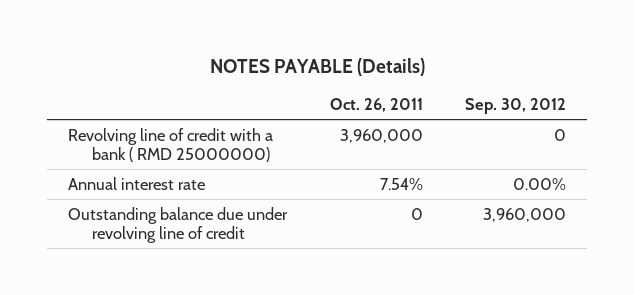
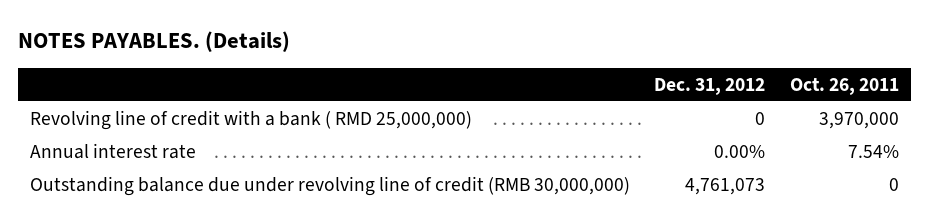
- NOTES PAYABLE (Details)
+ NOTES PAYABLES. (Details)
- | Oct. 26, 2011 | Sep. 30, 2012
+ | Dec. 31, 2012 | Oct. 26, 2011
- Revolving line of credit with a bank ( RMD 25000000) | 3,960,000 | 0
+ Revolving line of credit with a bank ( RMD 25,000,000) | 0 | 3,970,000
- Outstanding balance due under revolving line of credit | 0 | 3,960,000
+ Outstanding balance due under revolving line of credit (RMB 30,000,000) | 4,761,073 | 0

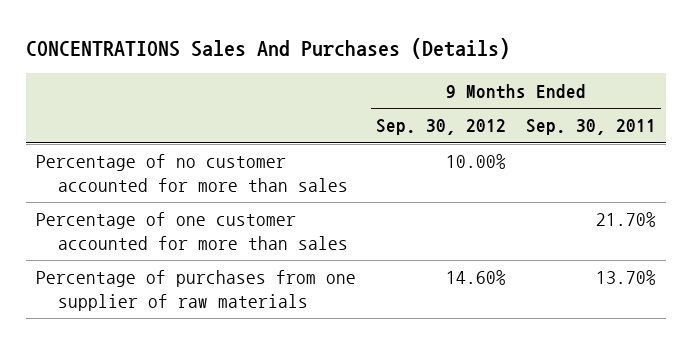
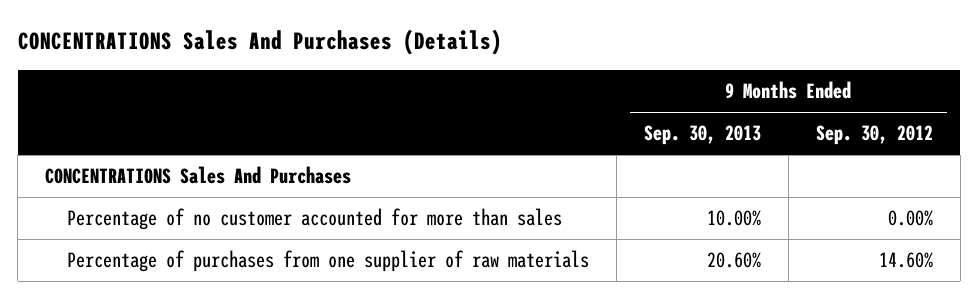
- | 9 Months Ended Sep. 30, 2012 | 9 Months Ended Sep. 30, 2011
+ | 9 Months Ended Sep. 30, 2013 | 9 Months Ended Sep. 30, 2012
- Percentage of no customer accounted for more than sales | 10.00% |
- Percentage of one customer accounted for more than sales | | 21.70%
+ CONCENTRATIONS Sales And Purchases
+ Percentage of no customer accounted for more than sales | 10.00% | 0.00%

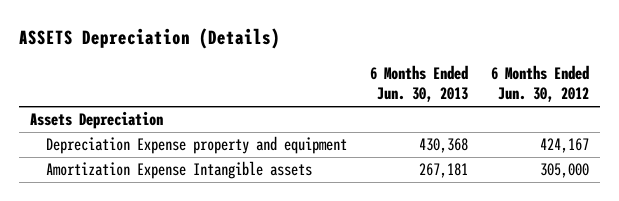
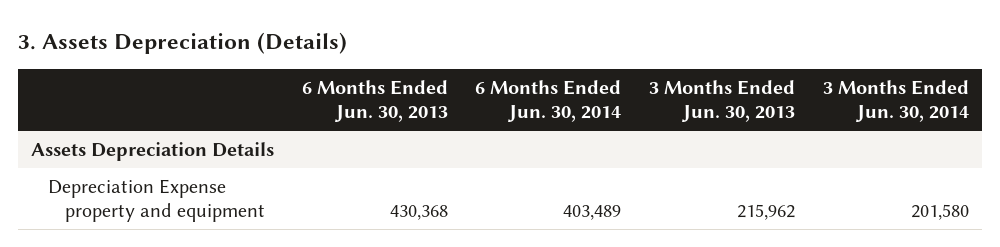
- ASSETS Depreciation (Details)
+ 3. Assets Depreciation (Details)
- | 6 Months Ended Jun. 30, 2013 | 6 Months Ended Jun. 30, 2012
+ | 6 Months Ended Jun. 30, 2013 | 6 Months Ended Jun. 30, 2014 | 3 Months Ended Jun. 30, 2013 | 3 Months Ended Jun. 30, 2014
- Assets Depreciation
+ Assets Depreciation Details
- Amortization Expense Intangible assets | 267,181 | 305,000

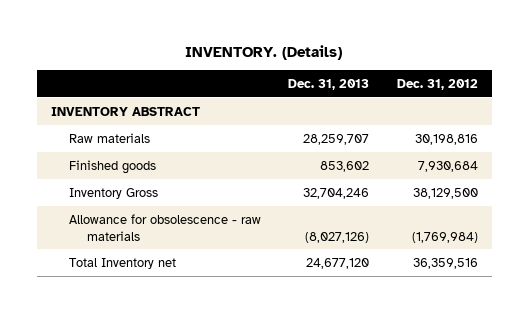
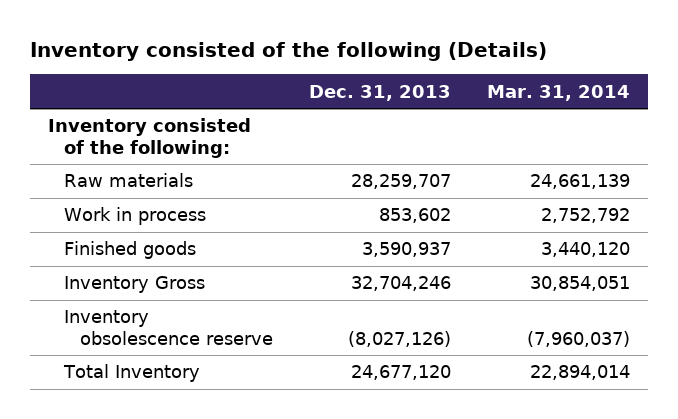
- INVENTORY. (Details)
+ Inventory consisted of the following (Details)
- | Dec. 31, 2013 | Dec. 31, 2012
+ | Dec. 31, 2013 | Mar. 31, 2014
- INVENTORY ABSTRACT
+ Inventory consisted of the following:
- Finished goods | 853,602 | 7,930,684
+ Work in process | 853,602 | 2,752,792
+ Finished goods | 3,590,937 | 3,440,120
- Allowance for obsolescence - raw materials | (8,027,126) | (1,769,984)
- Total Inventory net | 24,677,120 | 36,359,516
+ Inventory obsolescence reserve | (8,027,126) | (7,960,037)
+ Total Inventory | 24,677,120 | 22,894,014

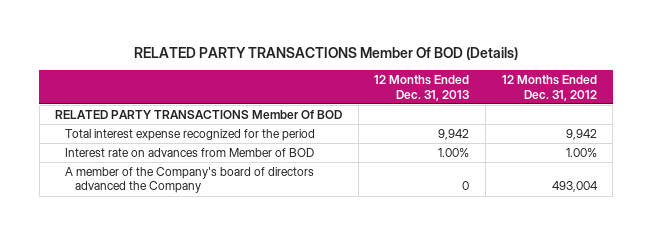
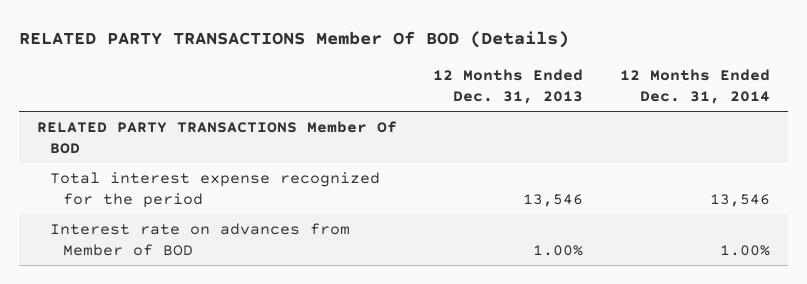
- | 12 Months Ended Dec. 31, 2013 | 12 Months Ended Dec. 31, 2012
+ | 12 Months Ended Dec. 31, 2013 | 12 Months Ended Dec. 31, 2014
- Total interest expense recognized for the period | 9,942 | 9,942
+ Total interest expense recognized for the period | 13,546 | 13,546
- A member of the Company's board of directors advanced the Company | 0 | 493,004

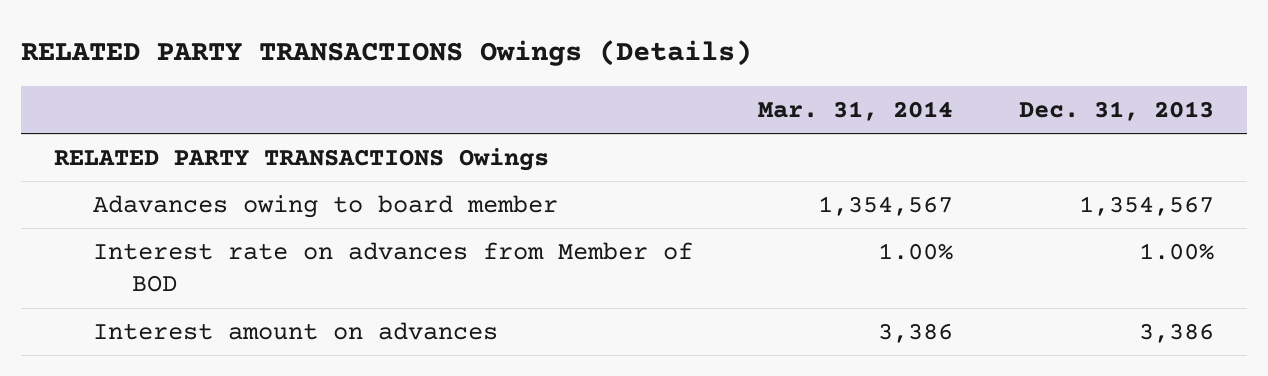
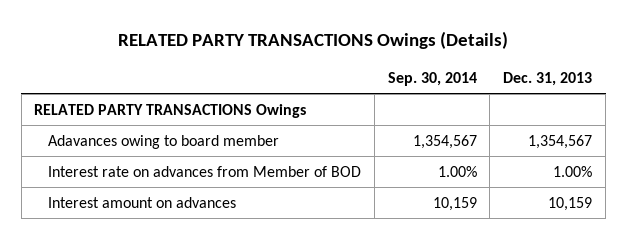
- | Mar. 31, 2014 | Dec. 31, 2013
+ | Sep. 30, 2014 | Dec. 31, 2013
- Interest amount on advances | 3,386 | 3,386
+ Interest amount on advances | 10,159 | 10,159

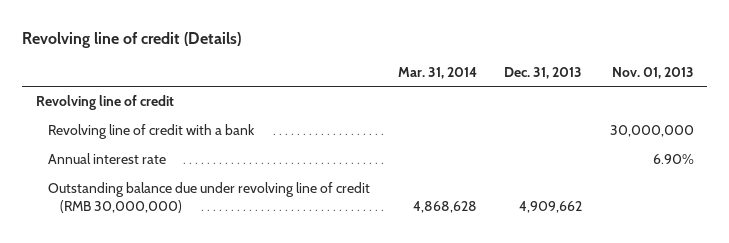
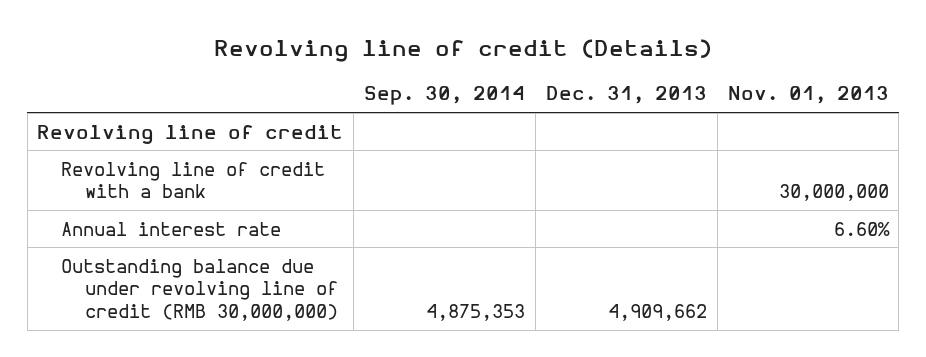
- | Mar. 31, 2014 | Dec. 31, 2013 | Nov. 01, 2013
+ | Sep. 30, 2014 | Dec. 31, 2013 | Nov. 01, 2013
- Annual interest rate | | | 6.90%
+ Annual interest rate | | | 6.60%

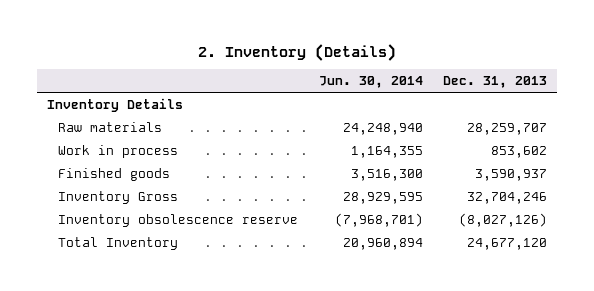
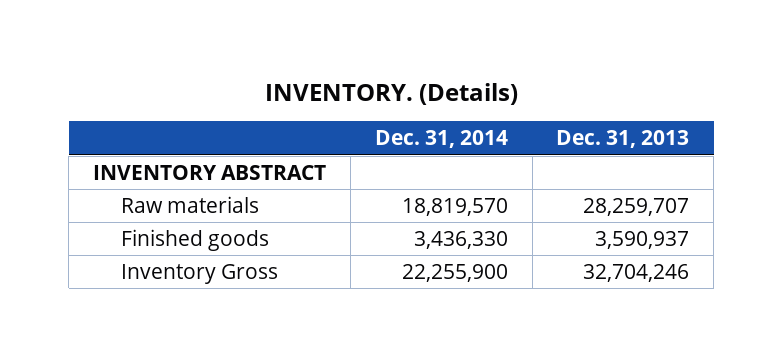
- 2. Inventory (Details)
+ INVENTORY. (Details)
- | Jun. 30, 2014 | Dec. 31, 2013
+ | Dec. 31, 2014 | Dec. 31, 2013
- Inventory Details
+ INVENTORY ABSTRACT
- Work in process | 1,164,355 | 853,602
- Inventory obsolescence reserve | (7,968,701) | (8,027,126)
- Total Inventory | 20,960,894 | 24,677,120

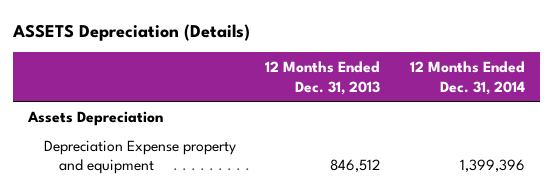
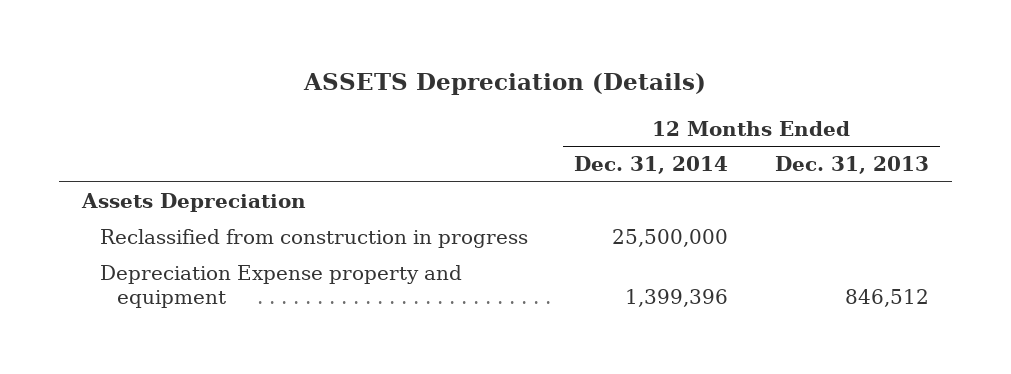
- | 12 Months Ended Dec. 31, 2013 | 12 Months Ended Dec. 31, 2014
+ | 12 Months Ended Dec. 31, 2014 | 12 Months Ended Dec. 31, 2013
+ Reclassified from construction in progress | 25,500,000 |

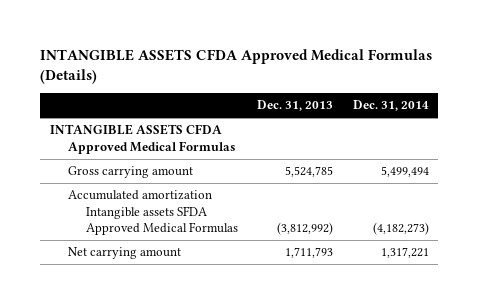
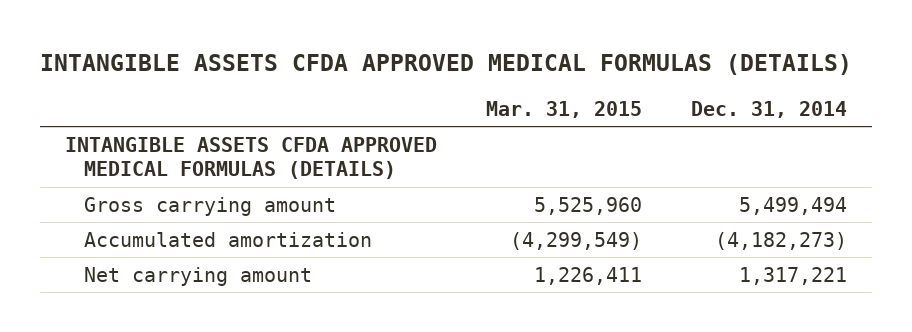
- INTANGIBLE ASSETS CFDA Approved Medical Formulas (Details)
+ INTANGIBLE ASSETS CFDA APPROVED MEDICAL FORMULAS (DETAILS)
- | Dec. 31, 2013 | Dec. 31, 2014
+ | Mar. 31, 2015 | Dec. 31, 2014
- INTANGIBLE ASSETS CFDA Approved Medical Formulas
+ INTANGIBLE ASSETS CFDA APPROVED MEDICAL FORMULAS (DETAILS)
- Accumulated amortization Intangible assets SFDA Approved Medical Formulas | (3,812,992) | (4,182,273)
+ Accumulated amortization | (4,299,549) | (4,182,273)

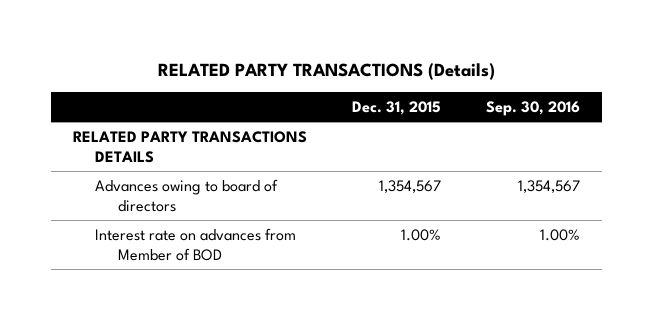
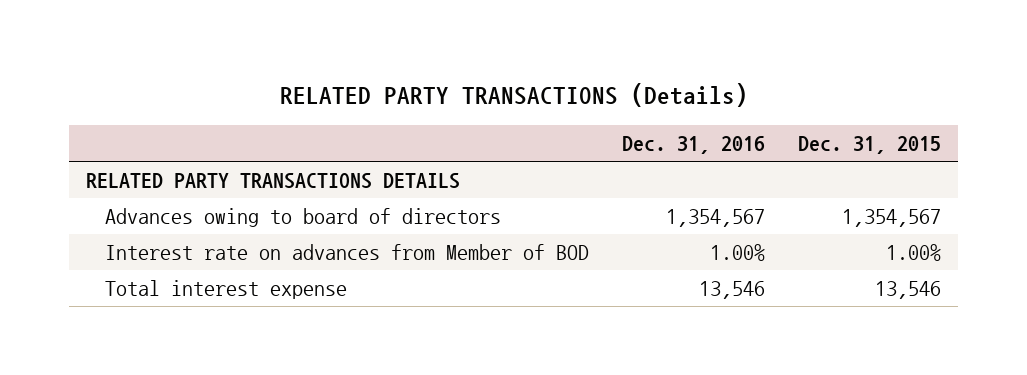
- | Dec. 31, 2015 | Sep. 30, 2016
+ | Dec. 31, 2016 | Dec. 31, 2015
+ Total interest expense | 13,546 | 13,546

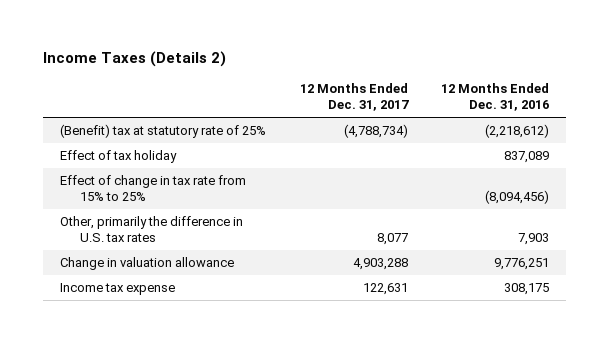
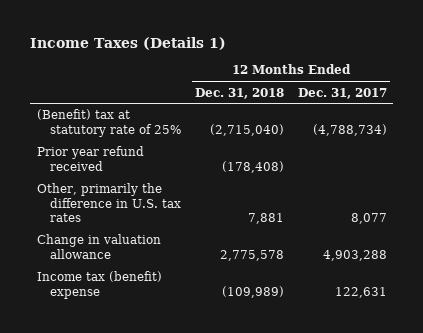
- Income Taxes (Details 2)
+ Income Taxes (Details 1)
- | 12 Months Ended Dec. 31, 2017 | 12 Months Ended Dec. 31, 2016
+ | 12 Months Ended Dec. 31, 2018 | 12 Months Ended Dec. 31, 2017
- Effect of tax holiday | | 837,089
- Effect of change in tax rate from 15% to 25% | | (8,094,456)
+ Prior year refund received | (178,408) |
- Income tax expense | 122,631 | 308,175
+ Income tax (benefit) expense | (109,989) | 122,631

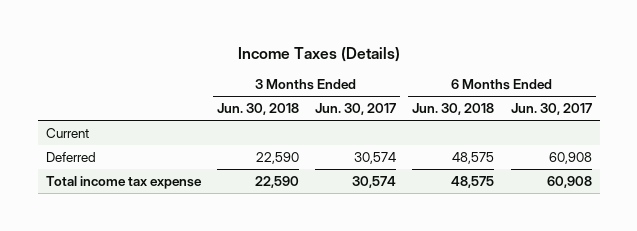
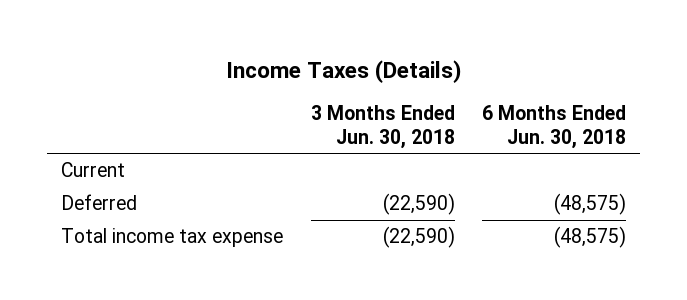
- | 3 Months Ended Jun. 30, 2018 | 3 Months Ended Jun. 30, 2017 | 6 Months Ended Jun. 30, 2018 | 6 Months Ended Jun. 30, 2017
+ | 3 Months Ended Jun. 30, 2018 | 6 Months Ended Jun. 30, 2018
- Deferred | 22,590 | 30,574 | 48,575 | 60,908
- Total income tax expense | 22,590 | 30,574 | 48,575 | 60,908
+ Deferred | (22,590) | (48,575)
+ Total income tax expense | (22,590) | (48,575)

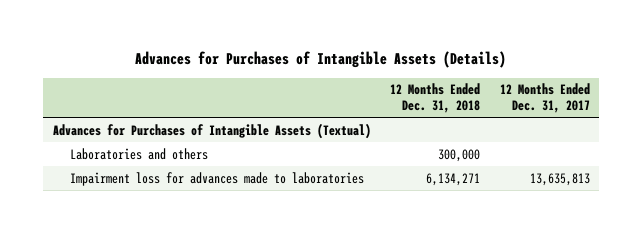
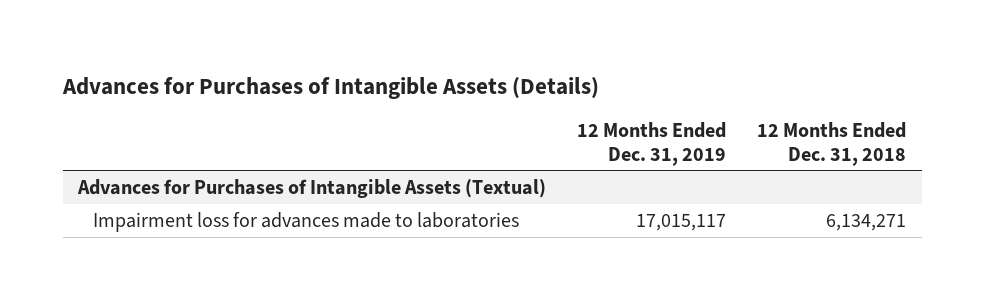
- | 12 Months Ended Dec. 31, 2018 | 12 Months Ended Dec. 31, 2017
+ | 12 Months Ended Dec. 31, 2019 | 12 Months Ended Dec. 31, 2018
- Laboratories and others | 300,000 |

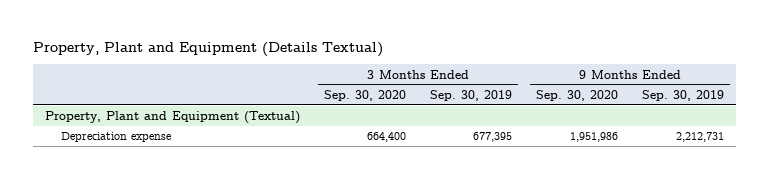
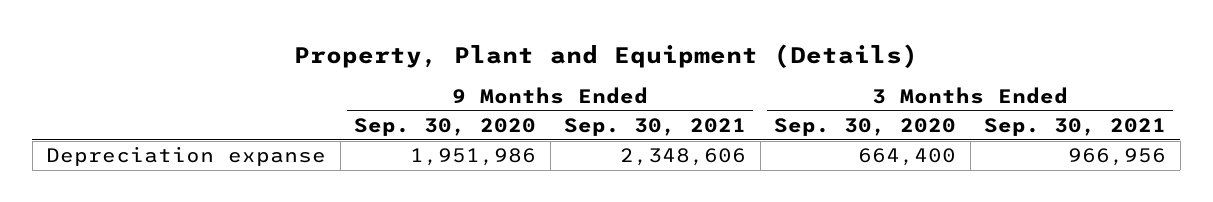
- Property, Plant and Equipment (Details Textual)
+ Property, Plant and Equipment (Details)
- | 3 Months Ended Sep. 30, 2020 | 3 Months Ended Sep. 30, 2019 | 9 Months Ended Sep. 30, 2020 | 9 Months Ended Sep. 30, 2019
+ | 9 Months Ended Sep. 30, 2020 | 9 Months Ended Sep. 30, 2021 | 3 Months Ended Sep. 30, 2020 | 3 Months Ended Sep. 30, 2021
- Property, Plant and Equipment (Textual)
- Depreciation expense | 664,400 | 677,395 | 1,951,986 | 2,212,731
+ Depreciation expanse | 1,951,986 | 2,348,606 | 664,400 | 966,956

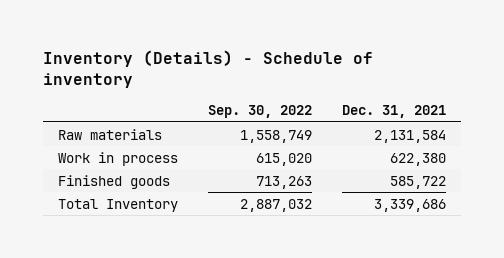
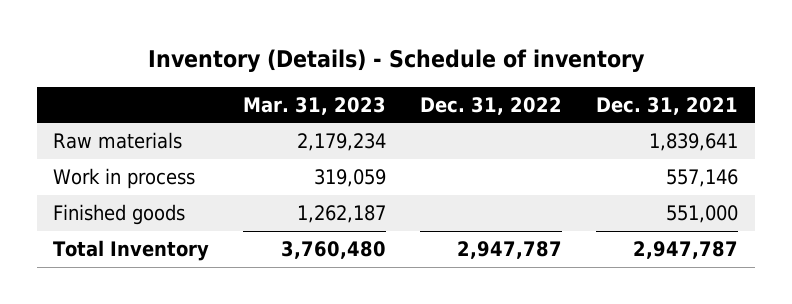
- | Sep. 30, 2022 | Dec. 31, 2021
+ | Mar. 31, 2023 | Dec. 31, 2022 | Dec. 31, 2021
- Raw materials | 1,558,749 | 2,131,584
- Work in process | 615,020 | 622,380
- Finished goods | 713,263 | 585,722
- Total Inventory | 2,887,032 | 3,339,686
+ Raw materials | 2,179,234 | | 1,839,641
+ Work in process | 319,059 | | 557,146
+ Finished goods | 1,262,187 | | 551,000
+ Total Inventory | 3,760,480 | 2,947,787 | 2,947,787

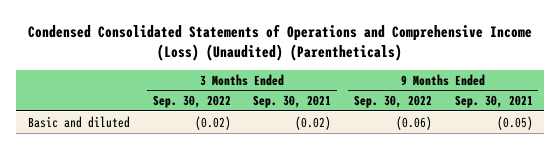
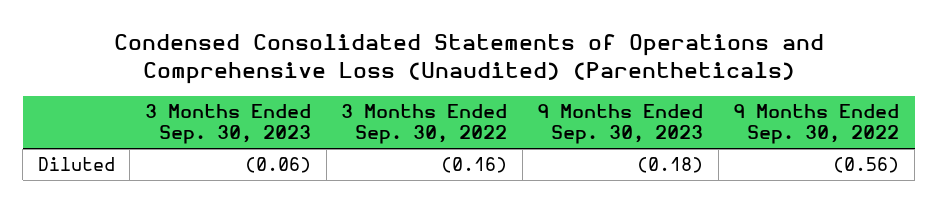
- Condensed Consolidated Statements of Operations and Comprehensive Income (Loss) (Unaudited) (Parentheticals)
+ Condensed Consolidated Statements of Operations and Comprehensive Loss (Unaudited) (Parentheticals)
- | 3 Months Ended Sep. 30, 2022 | 3 Months Ended Sep. 30, 2021 | 9 Months Ended Sep. 30, 2022 | 9 Months Ended Sep. 30, 2021
+ | 3 Months Ended Sep. 30, 2023 | 3 Months Ended Sep. 30, 2022 | 9 Months Ended Sep. 30, 2023 | 9 Months Ended Sep. 30, 2022
- Basic and diluted | (0.02) | (0.02) | (0.06) | (0.05)
+ Diluted | (0.06) | (0.16) | (0.18) | (0.56)

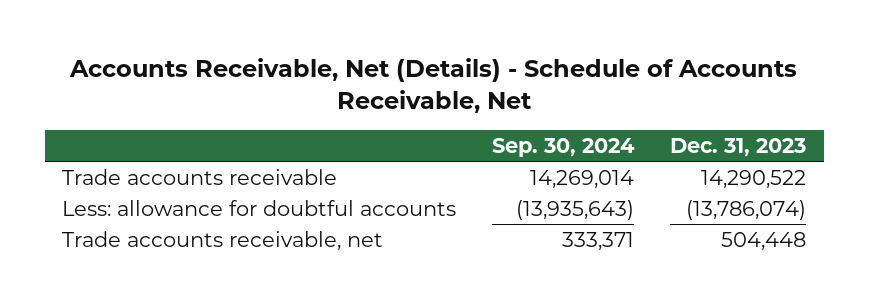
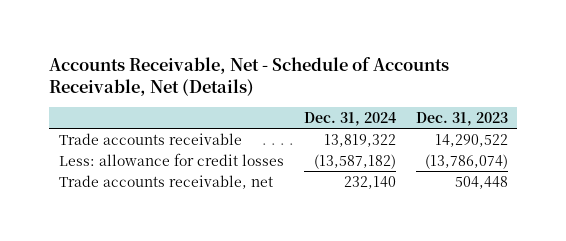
- Accounts Receivable, Net (Details) - Schedule of Accounts Receivable, Net
+ Accounts Receivable, Net - Schedule of Accounts Receivable, Net (Details)
- | Sep. 30, 2024 | Dec. 31, 2023
+ | Dec. 31, 2024 | Dec. 31, 2023
- Less: allowance for doubtful accounts | (13,935,643) | (13,786,074)
+ Less: allowance for credit losses | (13,587,182) | (13,786,074)

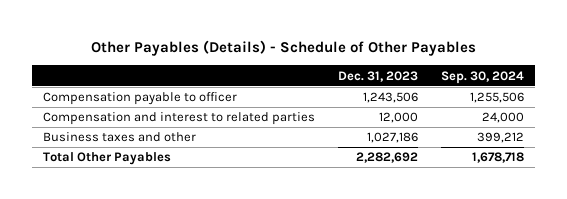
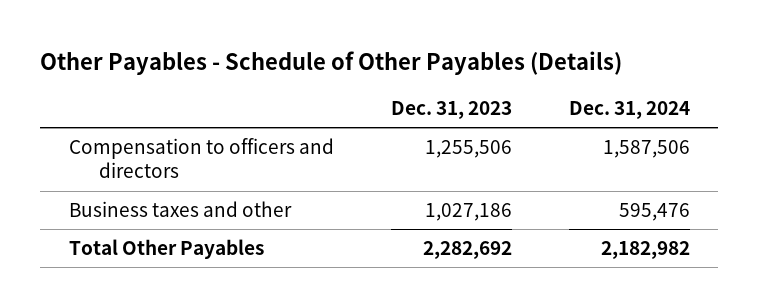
- Other Payables (Details) - Schedule of Other Payables
+ Other Payables - Schedule of Other Payables (Details)
- | Dec. 31, 2023 | Sep. 30, 2024
+ | Dec. 31, 2023 | Dec. 31, 2024
- Compensation payable to officer | 1,243,506 | 1,255,506
- Compensation and interest to related parties | 12,000 | 24,000
+ Compensation to officers and directors | 1,255,506 | 1,587,506

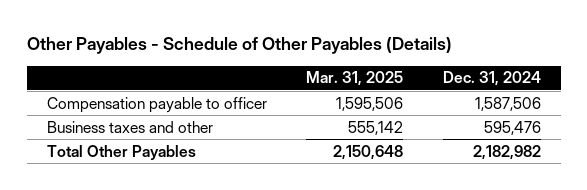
- | Dec. 31, 2023 | Dec. 31, 2024
+ | Mar. 31, 2025 | Dec. 31, 2024
- Compensation to officers and directors | 1,255,506 | 1,587,506
+ Compensation payable to officer | 1,595,506 | 1,587,506

